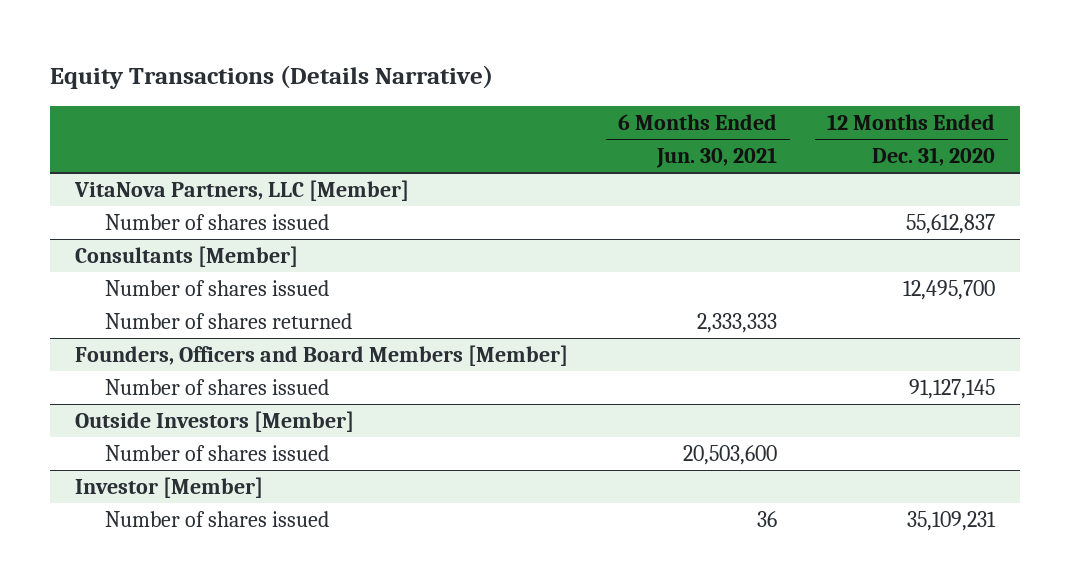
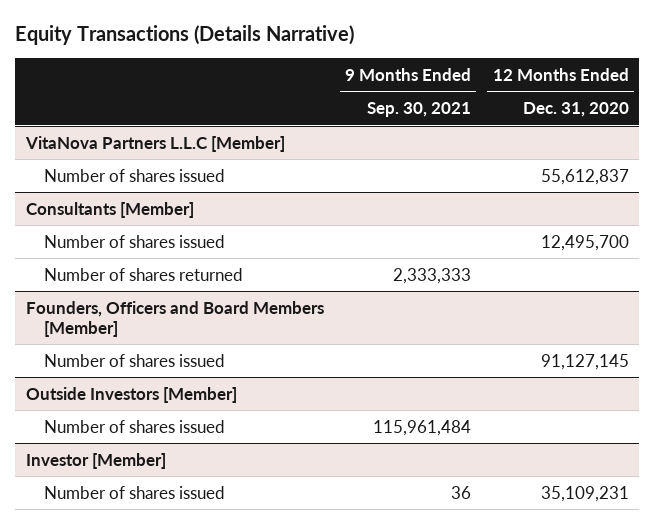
- | 6 Months Ended Jun. 30, 2021 | 12 Months Ended Dec. 31, 2020
+ | 9 Months Ended Sep. 30, 2021 | 12 Months Ended Dec. 31, 2020
- VitaNova Partners, LLC [Member]
+ VitaNova Partners L.L.C [Member]

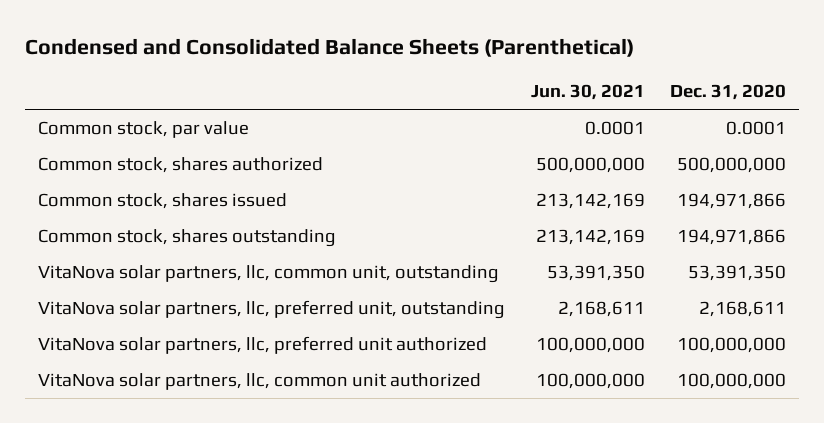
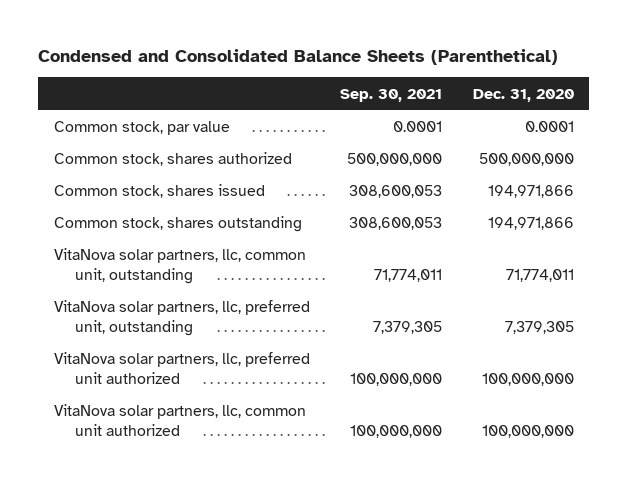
- | Jun. 30, 2021 | Dec. 31, 2020
+ | Sep. 30, 2021 | Dec. 31, 2020
- VitaNova solar partners, llc, common unit, outstanding | 53,391,350 | 53,391,350
- VitaNova solar partners, llc, preferred unit, outstanding | 2,168,611 | 2,168,611
+ VitaNova solar partners, llc, common unit, outstanding | 71,774,011 | 71,774,011
+ VitaNova solar partners, llc, preferred unit, outstanding | 7,379,305 | 7,379,305

